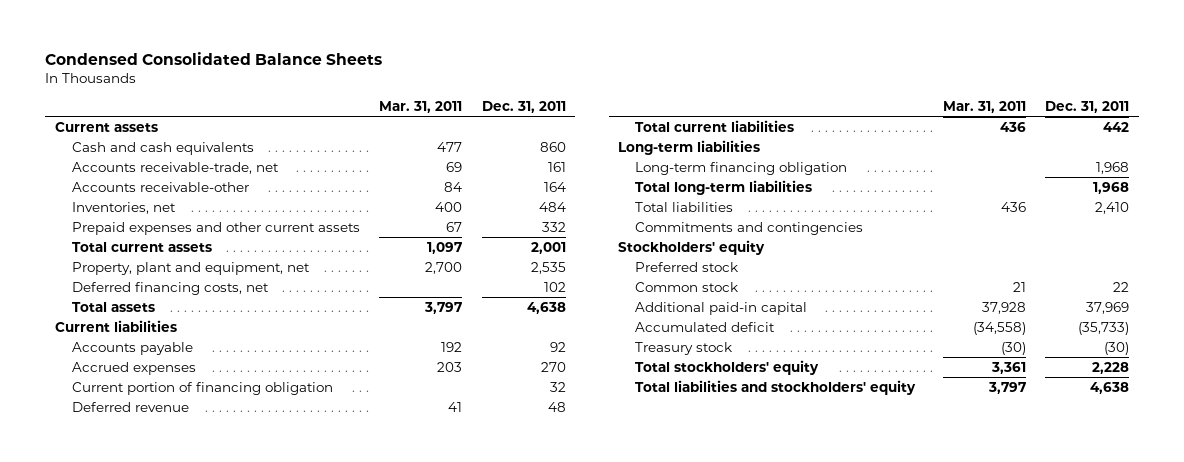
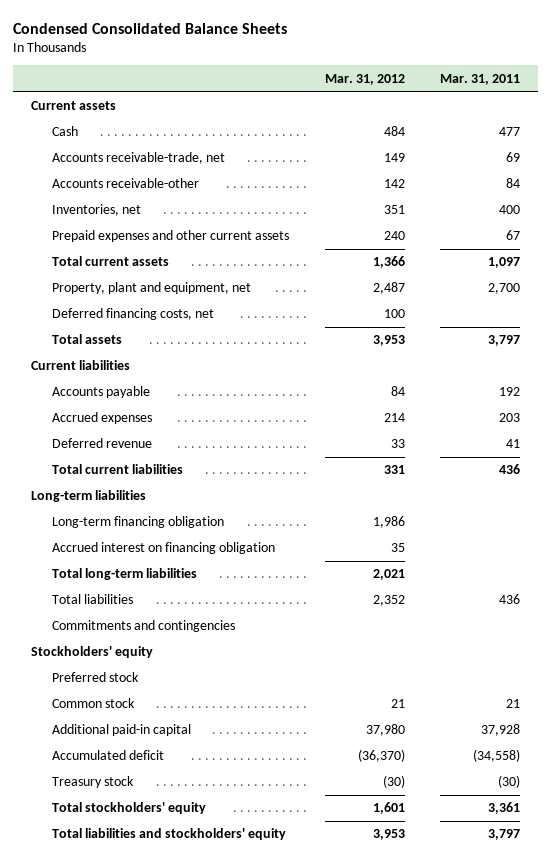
- | Mar. 31, 2011 | Dec. 31, 2011
+ | Mar. 31, 2012 | Mar. 31, 2011
- Cash and cash equivalents | 477 | 860
+ Cash | 484 | 477
- Current portion of financing obligation | | 32
+ Accrued interest on financing obligation | 35 |

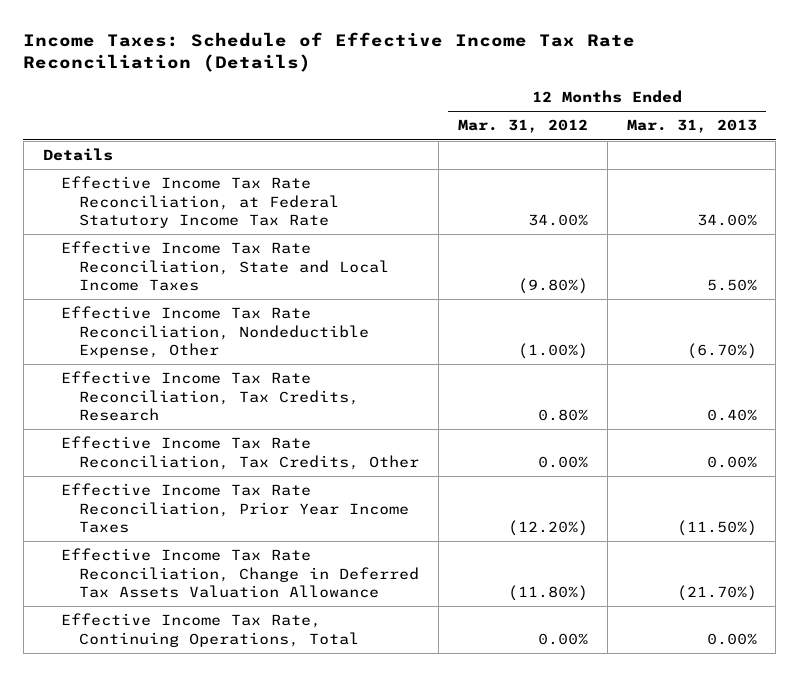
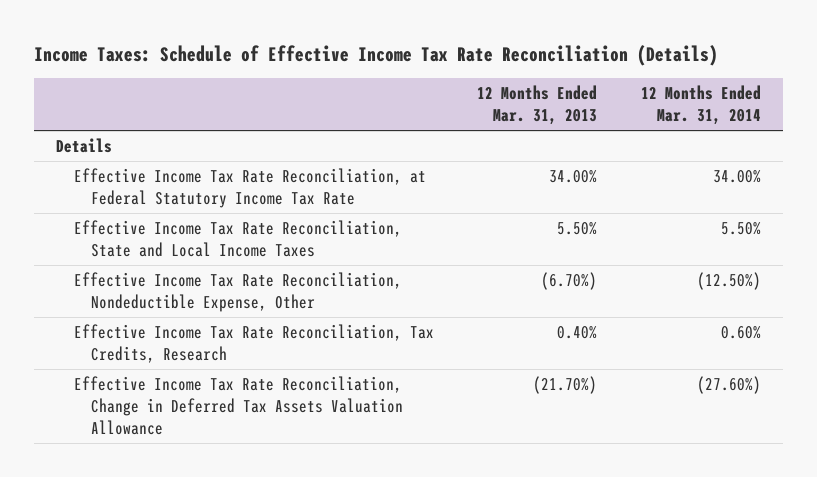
- | 12 Months Ended Mar. 31, 2012 | 12 Months Ended Mar. 31, 2013
+ | 12 Months Ended Mar. 31, 2013 | 12 Months Ended Mar. 31, 2014
- Effective Income Tax Rate Reconciliation, Tax Credits, Other | 0.00% | 0.00%
- Effective Income Tax Rate Reconciliation, Prior Year Income Taxes | (12.20%) | (11.50%)
- Effective Income Tax Rate, Continuing Operations, Total | 0.00% | 0.00%

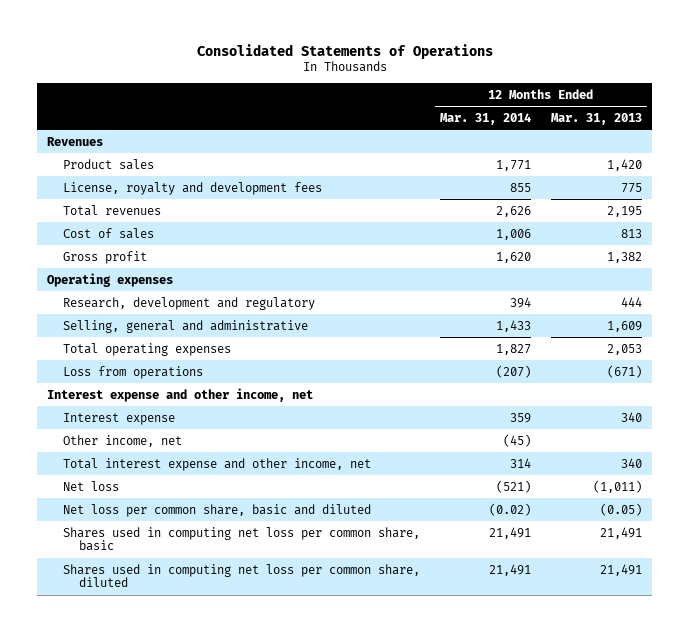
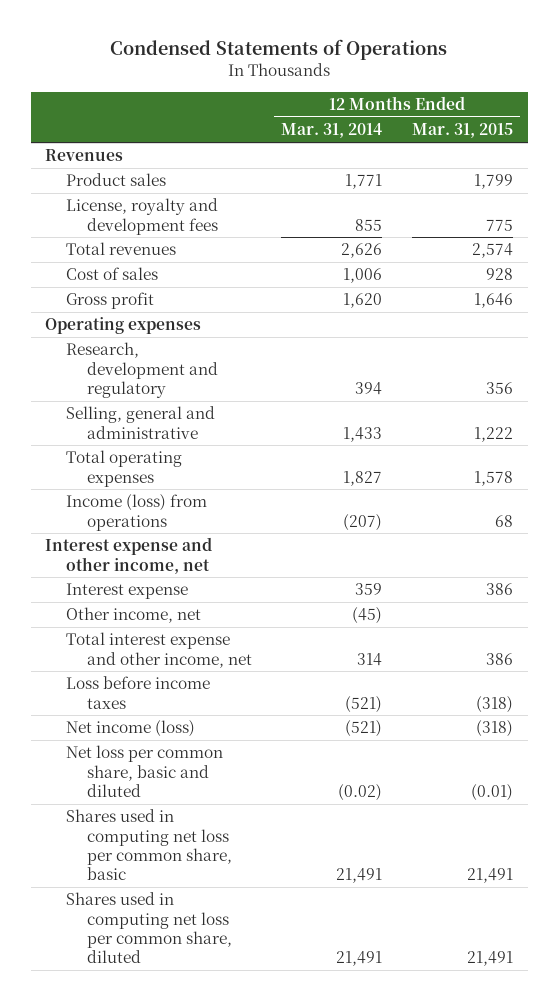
- Consolidated Statements of Operations
+ Condensed Statements of Operations
- | 12 Months Ended Mar. 31, 2014 | 12 Months Ended Mar. 31, 2013
+ | 12 Months Ended Mar. 31, 2014 | 12 Months Ended Mar. 31, 2015
- Loss from operations | (207) | (671)
+ Income (loss) from operations | (207) | 68
- Net loss | (521) | (1,011)
+ Loss before income taxes | (521) | (318)
+ Net income (loss) | (521) | (318)

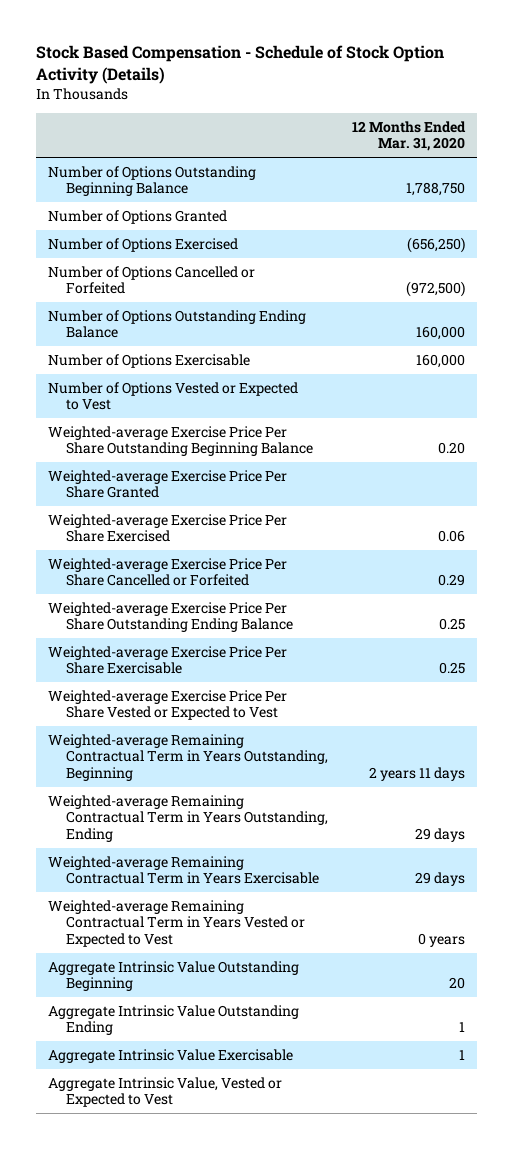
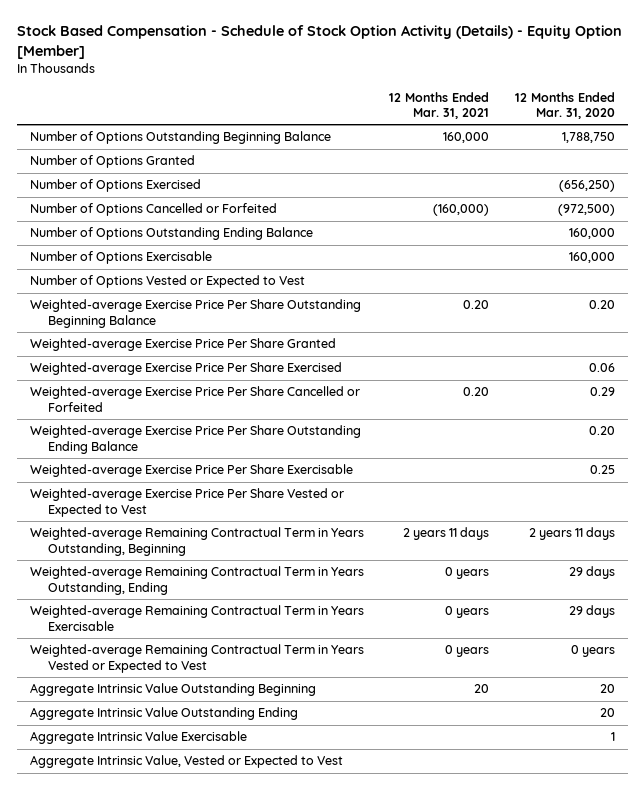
- Stock Based Compensation - Schedule of Stock Option Activity (Details)
+ Stock Based Compensation - Schedule of Stock Option Activity (Details) - Equity Option [Member]
- | 12 Months Ended Mar. 31, 2020
+ | 12 Months Ended Mar. 31, 2021 | 12 Months Ended Mar. 31, 2020
- Weighted-average Exercise Price Per Share Outstanding Ending Balance | 0.25
+ Weighted-average Exercise Price Per Share Outstanding Ending Balance | | 0.20
- Aggregate Intrinsic Value Outstanding Ending | 1
+ Aggregate Intrinsic Value Outstanding Ending | | 20

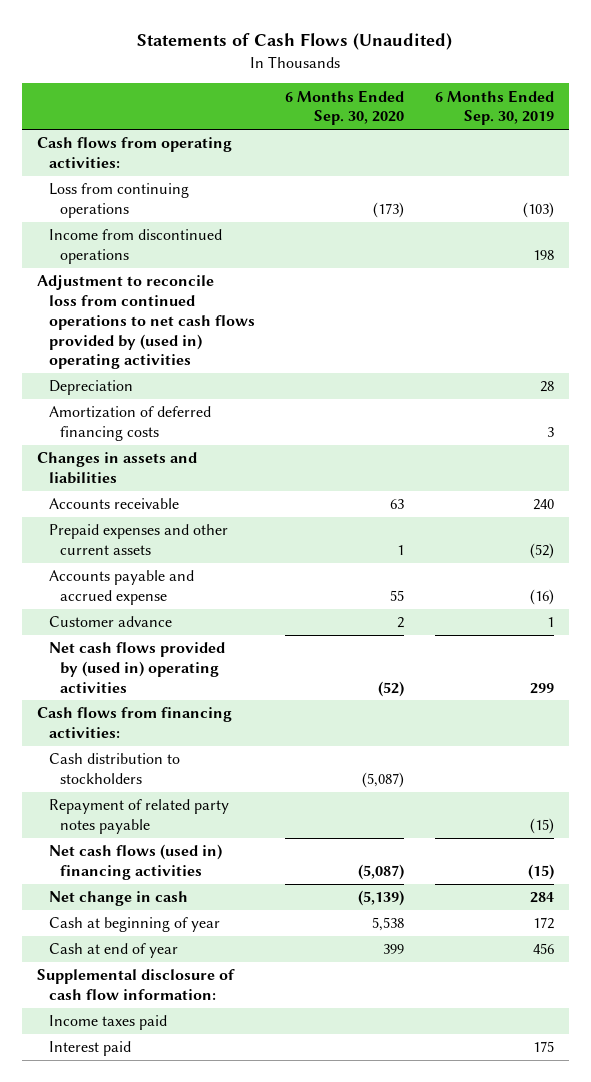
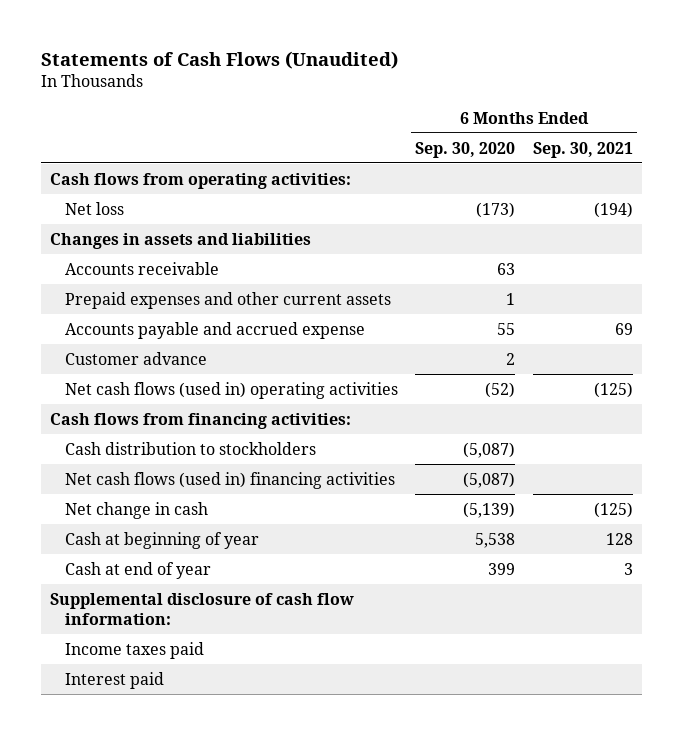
- | 6 Months Ended Sep. 30, 2020 | 6 Months Ended Sep. 30, 2019
+ | 6 Months Ended Sep. 30, 2020 | 6 Months Ended Sep. 30, 2021
- Loss from continuing operations | (173) | (103)
- Income from discontinued operations | | 198
- Adjustment to reconcile loss from continued operations to net cash flows provided by (used in) operating activities
- Depreciation | | 28
- Amortization of deferred financing costs | | 3
+ Net loss | (173) | (194)
- Net cash flows provided by (used in) operating activities | (52) | 299
+ Net cash flows (used in) operating activities | (52) | (125)
- Repayment of related party notes payable | | (15)

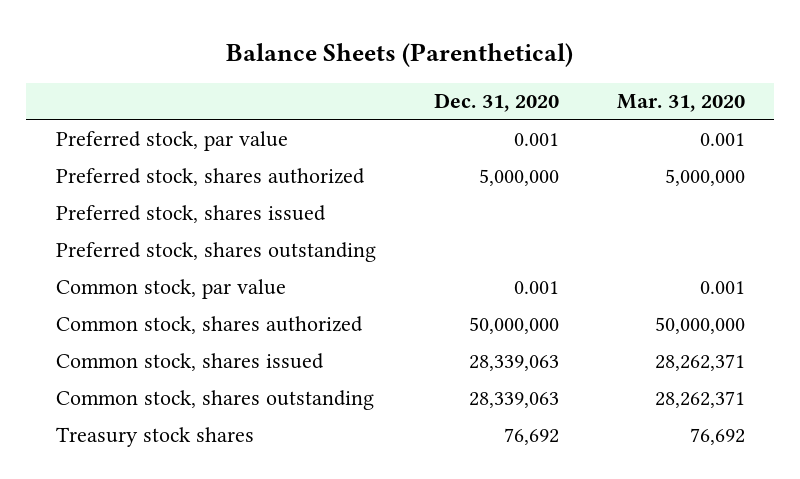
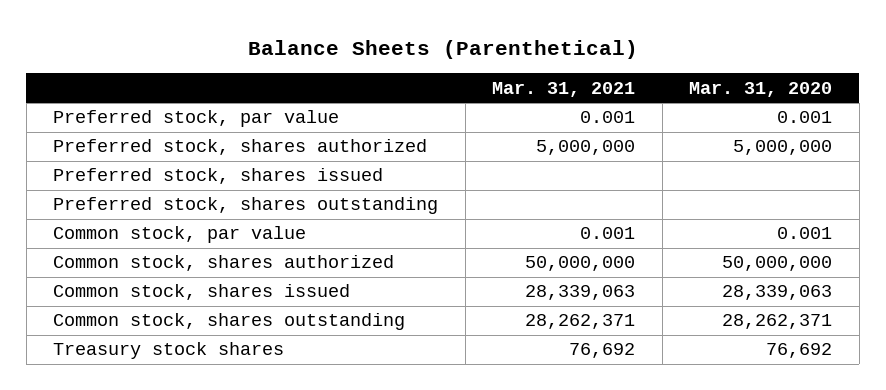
- | Dec. 31, 2020 | Mar. 31, 2020
+ | Mar. 31, 2021 | Mar. 31, 2020
- Common stock, shares issued | 28,339,063 | 28,262,371
+ Common stock, shares issued | 28,339,063 | 28,339,063

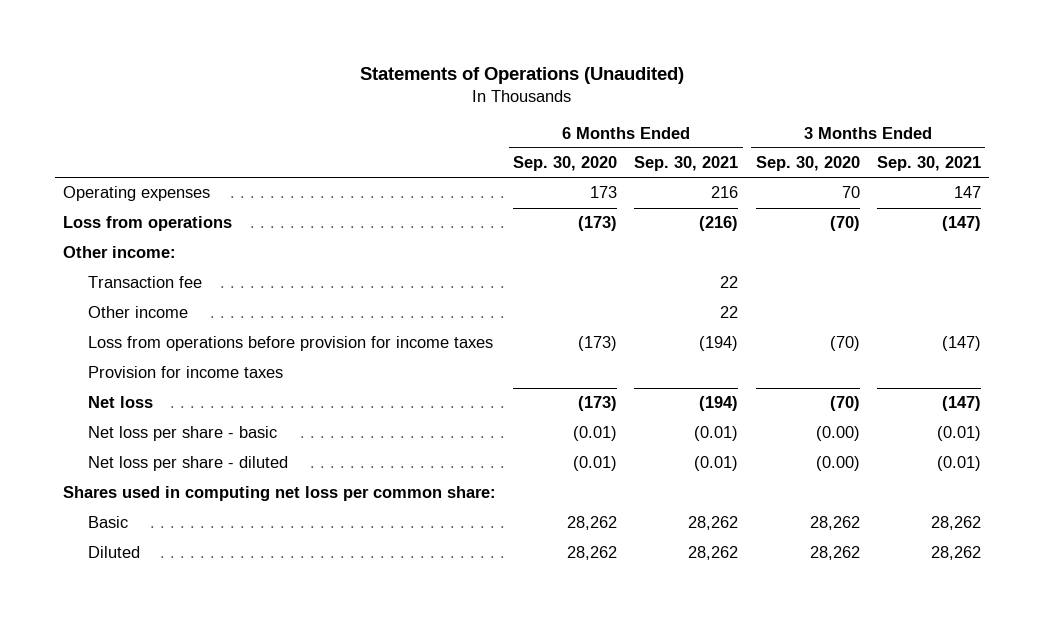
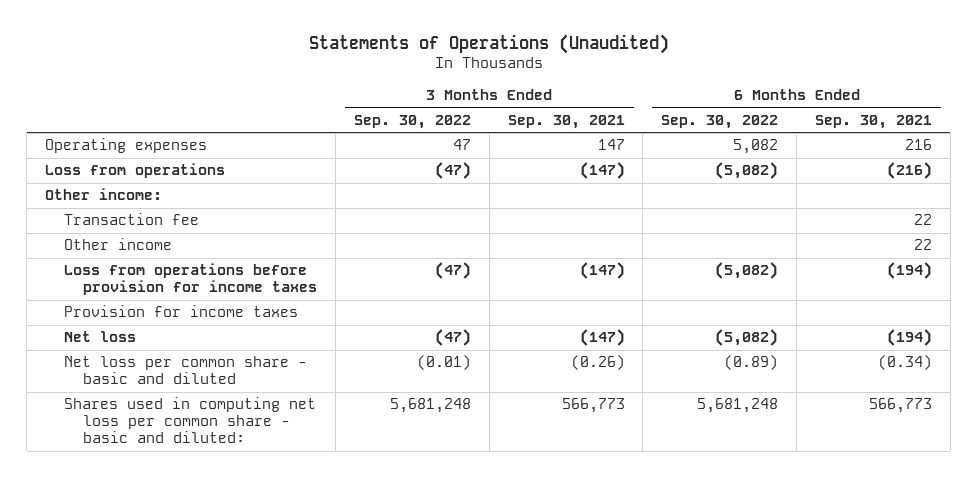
- | 6 Months Ended Sep. 30, 2020 | 6 Months Ended Sep. 30, 2021 | 3 Months Ended Sep. 30, 2020 | 3 Months Ended Sep. 30, 2021
+ | 3 Months Ended Sep. 30, 2022 | 3 Months Ended Sep. 30, 2021 | 6 Months Ended Sep. 30, 2022 | 6 Months Ended Sep. 30, 2021
- Net loss per share - basic | (0.01) | (0.01) | (0.00) | (0.01)
- Net loss per share - diluted | (0.01) | (0.01) | (0.00) | (0.01)
- Shares used in computing net loss per common share:
- Basic | 28,262 | 28,262 | 28,262 | 28,262
- Diluted | 28,262 | 28,262 | 28,262 | 28,262
+ Net loss per common share - basic and diluted | (0.01) | (0.26) | (0.89) | (0.34)
+ Shares used in computing net loss per common share - basic and diluted: | 5,681,248 | 566,773 | 5,681,248 | 566,773

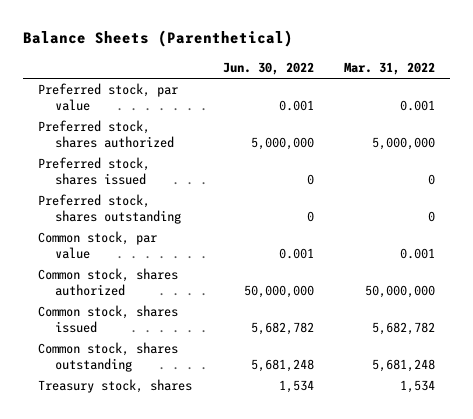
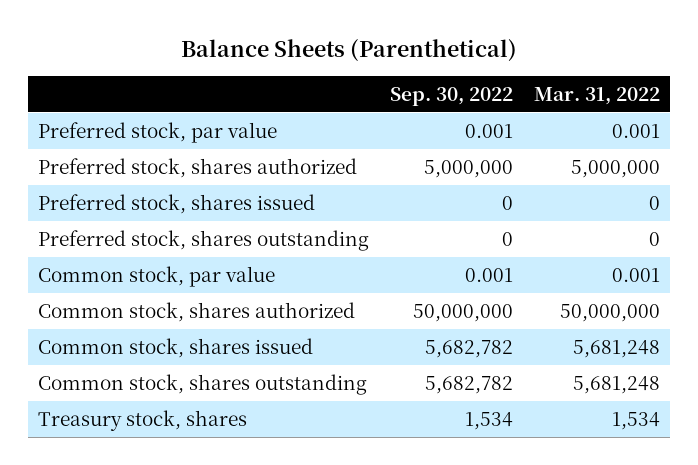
- | Jun. 30, 2022 | Mar. 31, 2022
+ | Sep. 30, 2022 | Mar. 31, 2022
- Common stock, shares issued | 5,682,782 | 5,682,782
+ Common stock, shares issued | 5,682,782 | 5,681,248

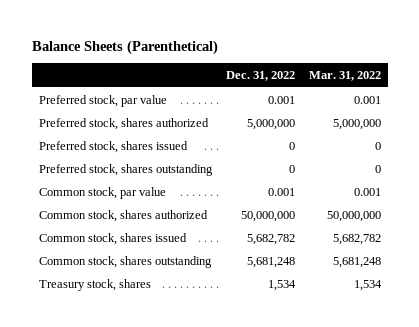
- | Sep. 30, 2022 | Mar. 31, 2022
+ | Dec. 31, 2022 | Mar. 31, 2022
- Common stock, shares issued | 5,682,782 | 5,681,248
+ Common stock, shares issued | 5,682,782 | 5,682,782

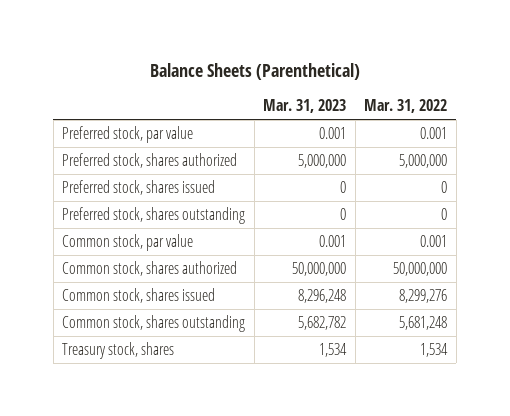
- | Dec. 31, 2022 | Mar. 31, 2022
+ | Mar. 31, 2023 | Mar. 31, 2022
- Common stock, shares issued | 5,682,782 | 5,682,782
+ Common stock, shares issued | 8,296,248 | 8,299,276

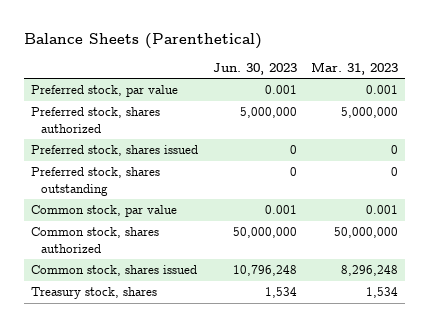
- | Mar. 31, 2023 | Mar. 31, 2022
+ | Jun. 30, 2023 | Mar. 31, 2023
- Common stock, shares outstanding | 5,682,782 | 5,681,248

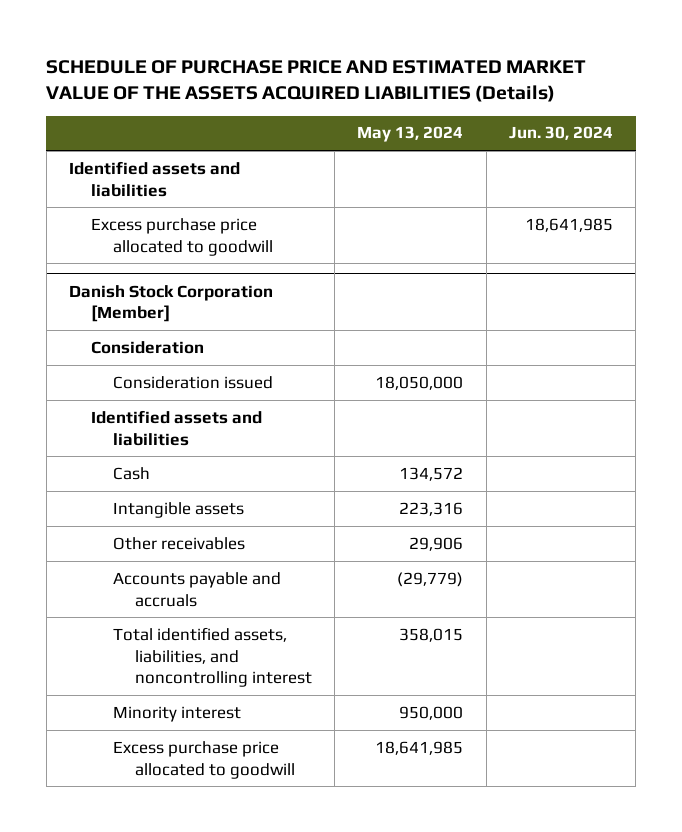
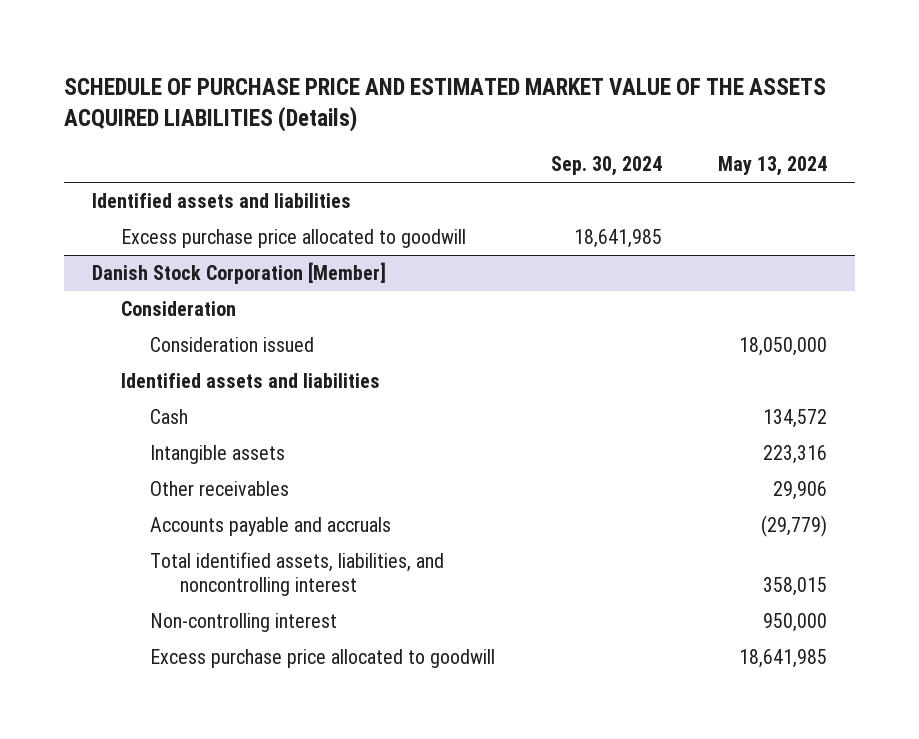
- | May 13, 2024 | Jun. 30, 2024
+ | Sep. 30, 2024 | May 13, 2024
@ Danish Stock Corporation [Member]
- Minority interest | 950,000 |
+ Non-controlling interest | | 950,000

